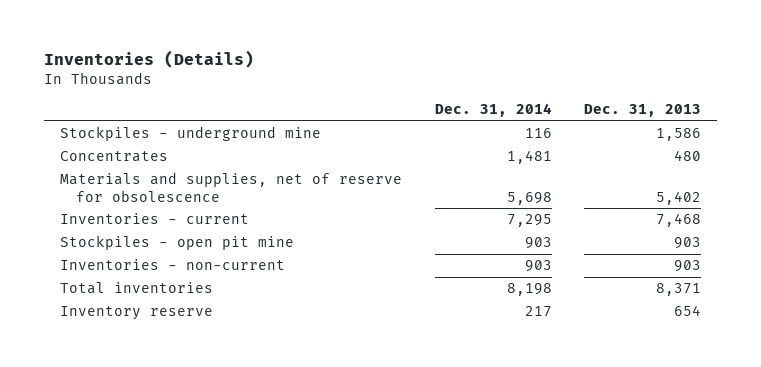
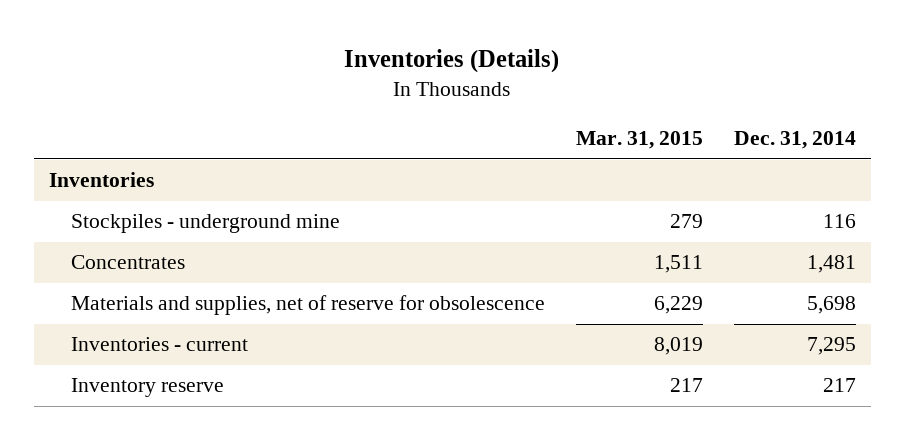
- | Dec. 31, 2014 | Dec. 31, 2013
+ | Mar. 31, 2015 | Dec. 31, 2014
+ Inventories
- Stockpiles - open pit mine | 903 | 903
- Inventories - non-current | 903 | 903
- Total inventories | 8,198 | 8,371

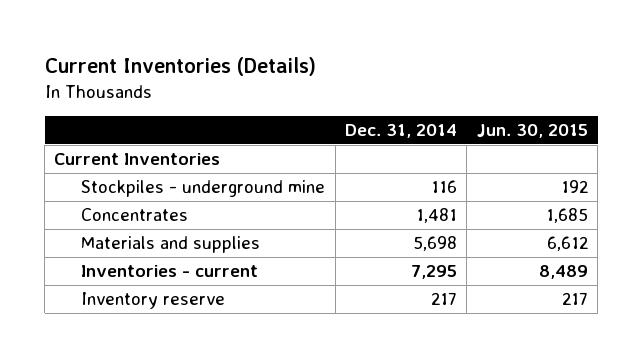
- Inventories (Details)
+ Current Inventories (Details)
- | Mar. 31, 2015 | Dec. 31, 2014
+ | Dec. 31, 2014 | Jun. 30, 2015
- Inventories
+ Current Inventories
- Materials and supplies, net of reserve for obsolescence | 6,229 | 5,698
+ Materials and supplies | 5,698 | 6,612

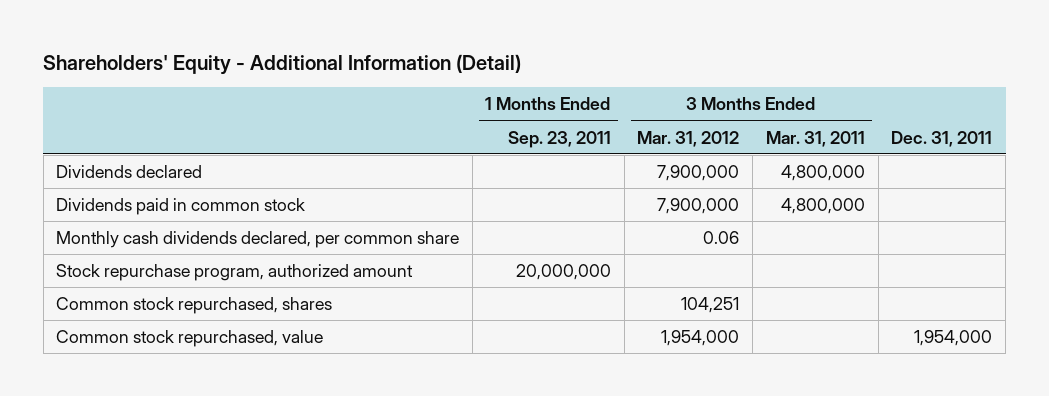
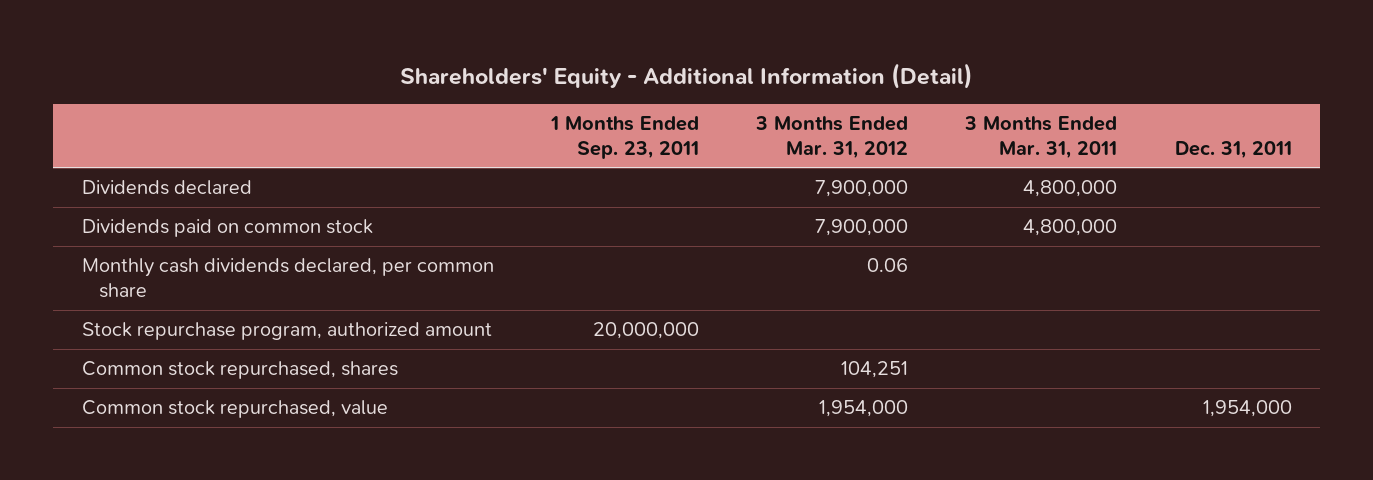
- Dividends paid in common stock | | 7,900,000 | 4,800,000 |
+ Dividends paid on common stock | | 7,900,000 | 4,800,000 |

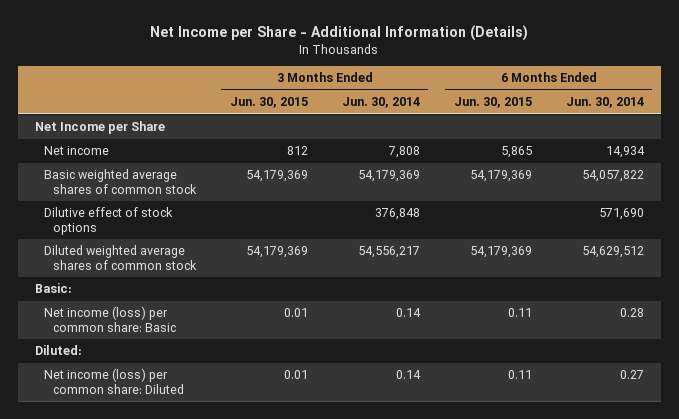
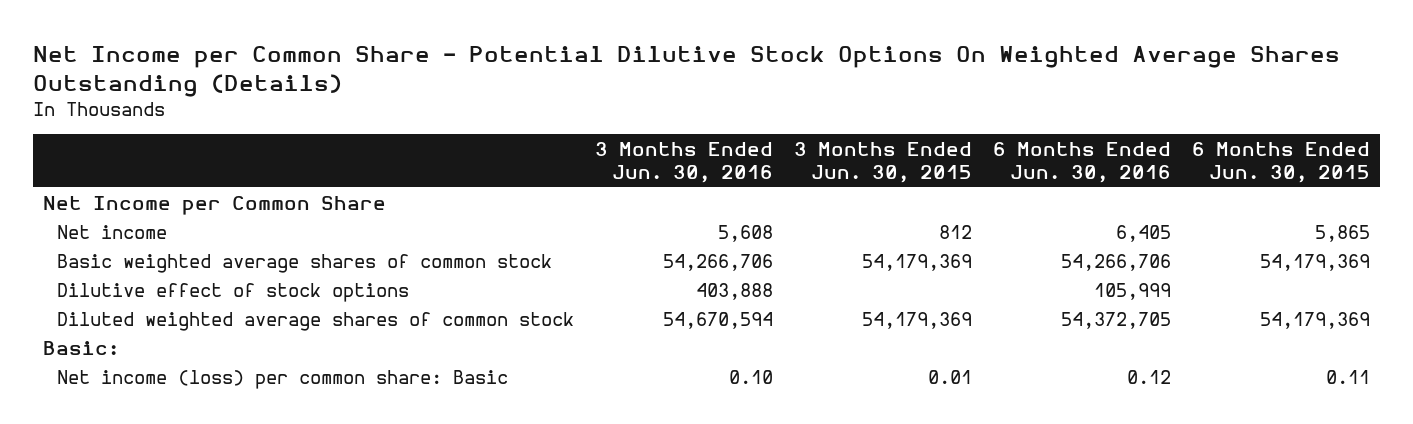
- Net Income per Share - Additional Information (Details)
+ Net Income per Common Share - Potential Dilutive Stock Options On Weighted Average Shares Outstanding (Details)
- | 3 Months Ended Jun. 30, 2015 | 3 Months Ended Jun. 30, 2014 | 6 Months Ended Jun. 30, 2015 | 6 Months Ended Jun. 30, 2014
+ | 3 Months Ended Jun. 30, 2016 | 3 Months Ended Jun. 30, 2015 | 6 Months Ended Jun. 30, 2016 | 6 Months Ended Jun. 30, 2015
- Net Income per Share
+ Net Income per Common Share
- Diluted:
- Net income (loss) per common share: Diluted | 0.01 | 0.14 | 0.11 | 0.27

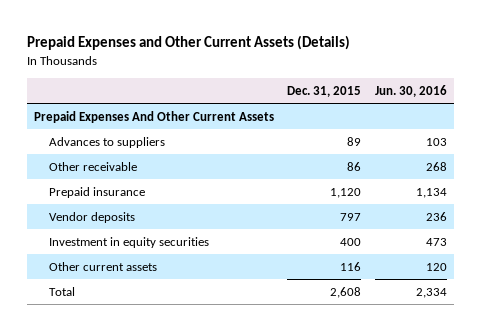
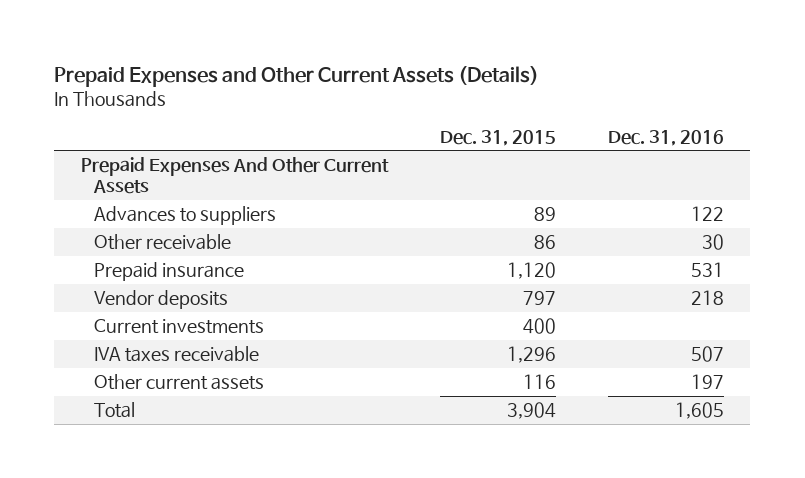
- | Dec. 31, 2015 | Jun. 30, 2016
+ | Dec. 31, 2015 | Dec. 31, 2016
- Investment in equity securities | 400 | 473
+ Current investments | 400 |
+ IVA taxes receivable | 1,296 | 507
- Total | 2,608 | 2,334
+ Total | 3,904 | 1,605

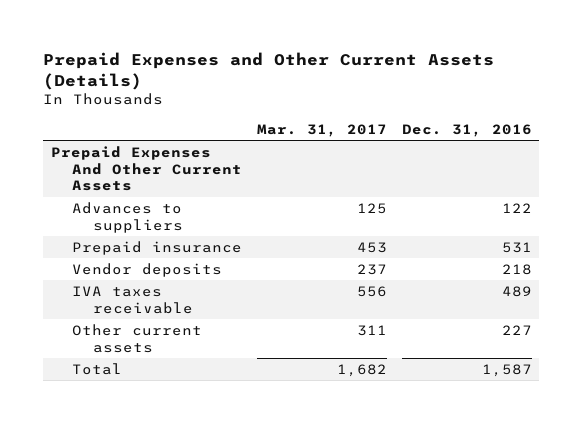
- | Dec. 31, 2015 | Dec. 31, 2016
+ | Mar. 31, 2017 | Dec. 31, 2016
- Other receivable | 86 | 30
- Current investments | 400 |
- IVA taxes receivable | 1,296 | 507
- Other current assets | 116 | 197
- Total | 3,904 | 1,605
+ IVA taxes receivable | 556 | 489
+ Other current assets | 311 | 227
+ Total | 1,682 | 1,587

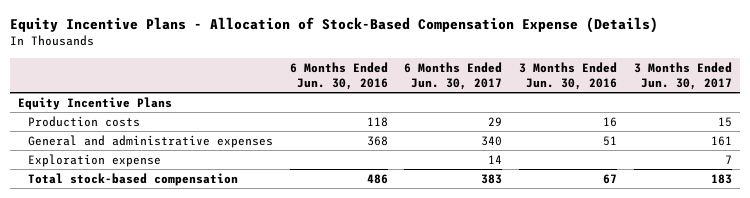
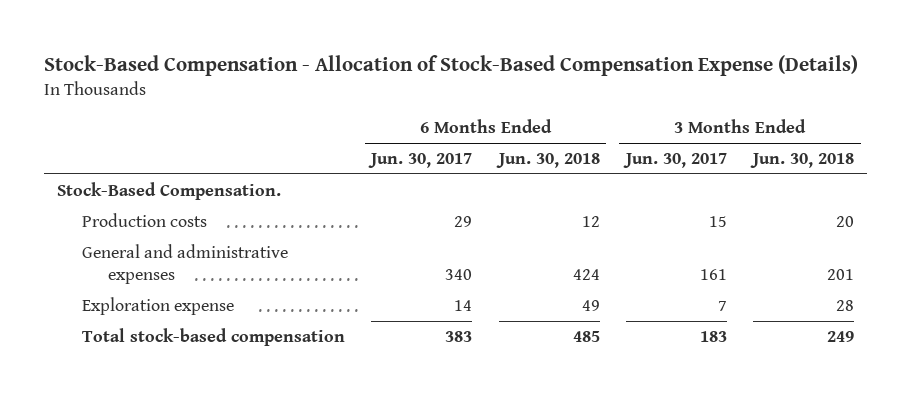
- Equity Incentive Plans - Allocation of Stock-Based Compensation Expense (Details)
+ Stock-Based Compensation - Allocation of Stock-Based Compensation Expense (Details)
- | 6 Months Ended Jun. 30, 2016 | 6 Months Ended Jun. 30, 2017 | 3 Months Ended Jun. 30, 2016 | 3 Months Ended Jun. 30, 2017
+ | 6 Months Ended Jun. 30, 2017 | 6 Months Ended Jun. 30, 2018 | 3 Months Ended Jun. 30, 2017 | 3 Months Ended Jun. 30, 2018
- Equity Incentive Plans
+ Stock-Based Compensation.

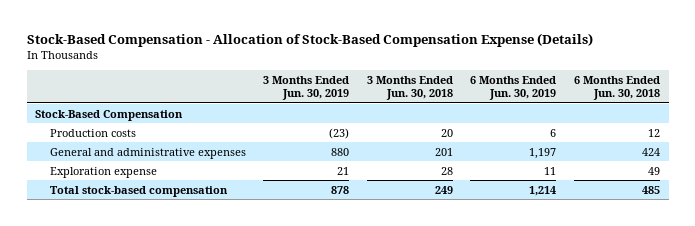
- | 6 Months Ended Jun. 30, 2017 | 6 Months Ended Jun. 30, 2018 | 3 Months Ended Jun. 30, 2017 | 3 Months Ended Jun. 30, 2018
+ | 3 Months Ended Jun. 30, 2019 | 3 Months Ended Jun. 30, 2018 | 6 Months Ended Jun. 30, 2019 | 6 Months Ended Jun. 30, 2018
- Stock-Based Compensation.
+ Stock-Based Compensation

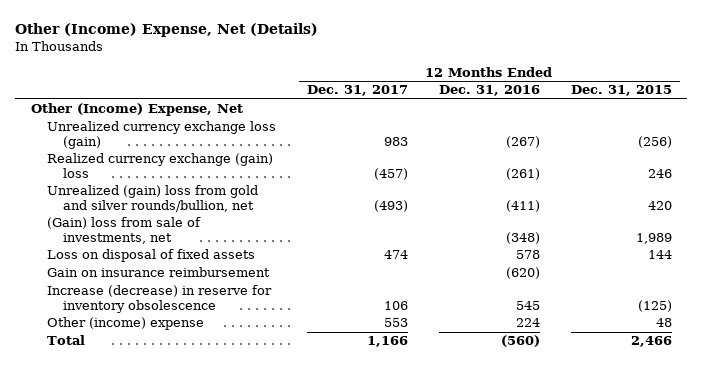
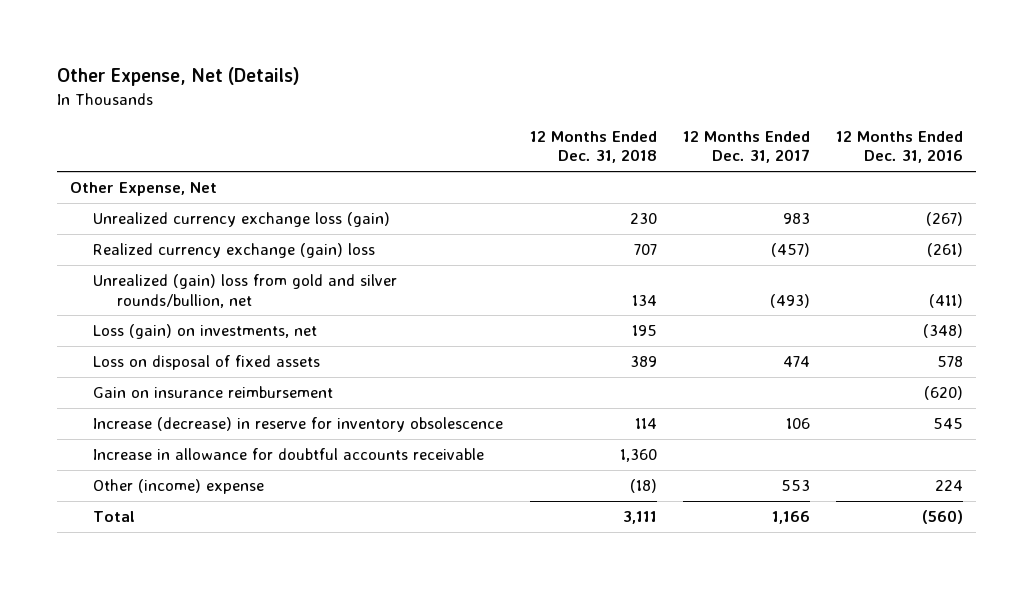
- Other (Income) Expense, Net (Details)
+ Other Expense, Net (Details)
- | 12 Months Ended Dec. 31, 2017 | 12 Months Ended Dec. 31, 2016 | 12 Months Ended Dec. 31, 2015
+ | 12 Months Ended Dec. 31, 2018 | 12 Months Ended Dec. 31, 2017 | 12 Months Ended Dec. 31, 2016
- Other (Income) Expense, Net
+ Other Expense, Net
- (Gain) loss from sale of investments, net | | (348) | 1,989
+ Loss (gain) on investments, net | 195 | | (348)
+ Increase in allowance for doubtful accounts receivable | 1,360 | |

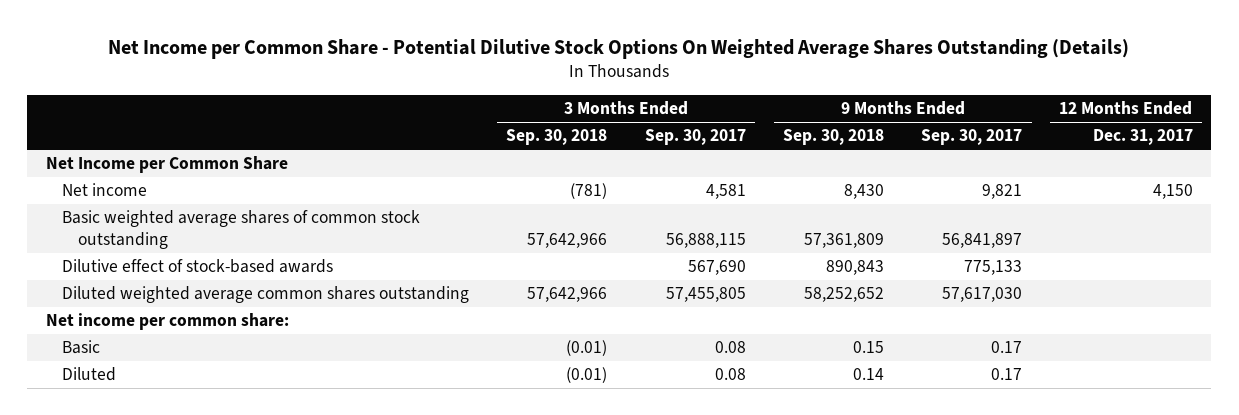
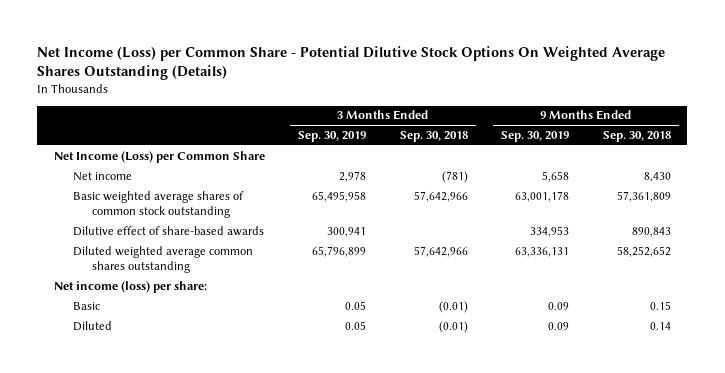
- Net Income per Common Share - Potential Dilutive Stock Options On Weighted Average Shares Outstanding (Details)
+ Net Income (Loss) per Common Share - Potential Dilutive Stock Options On Weighted Average Shares Outstanding (Details)
- | 3 Months Ended Sep. 30, 2018 | 3 Months Ended Sep. 30, 2017 | 9 Months Ended Sep. 30, 2018 | 9 Months Ended Sep. 30, 2017 | 12 Months Ended Dec. 31, 2017
+ | 3 Months Ended Sep. 30, 2019 | 3 Months Ended Sep. 30, 2018 | 9 Months Ended Sep. 30, 2019 | 9 Months Ended Sep. 30, 2018
- Net Income per Common Share
+ Net Income (Loss) per Common Share
- Dilutive effect of stock-based awards | | 567,690 | 890,843 | 775,133 |
+ Dilutive effect of share-based awards | 300,941 | | 334,953 | 890,843
- Net income per common share:
+ Net income (loss) per share:

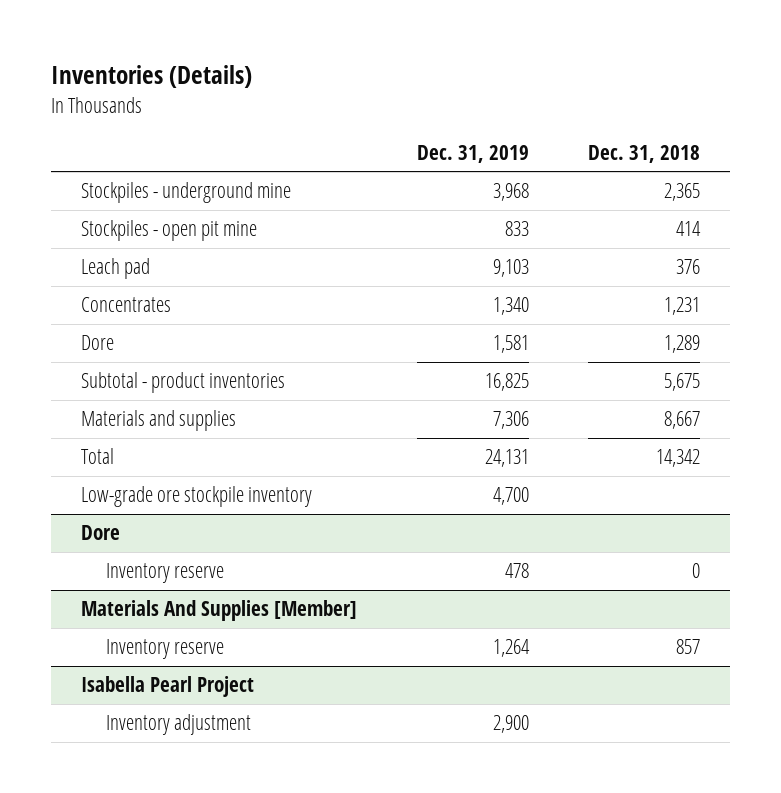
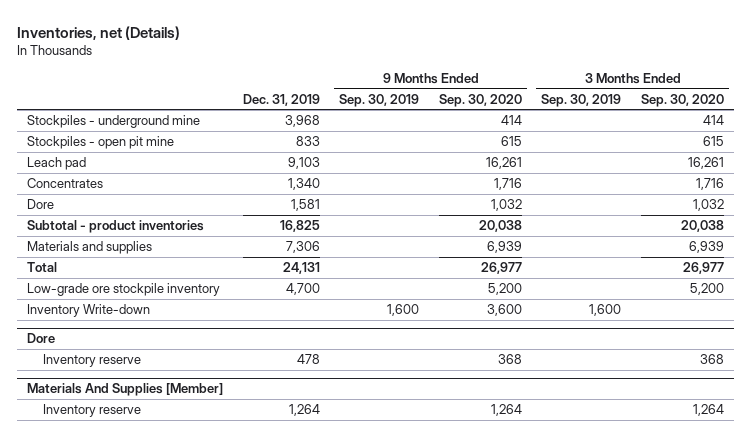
- Inventories (Details)
+ Inventories, net (Details)
- | Dec. 31, 2019 | Dec. 31, 2018
+ | Dec. 31, 2019 | 9 Months Ended Sep. 30, 2019 | 9 Months Ended Sep. 30, 2020 | 3 Months Ended Sep. 30, 2019 | 3 Months Ended Sep. 30, 2020
+ Inventory Write-down | | 1,600 | 3,600 | 1,600 |
- Isabella Pearl Project
- Inventory adjustment | 2,900 |

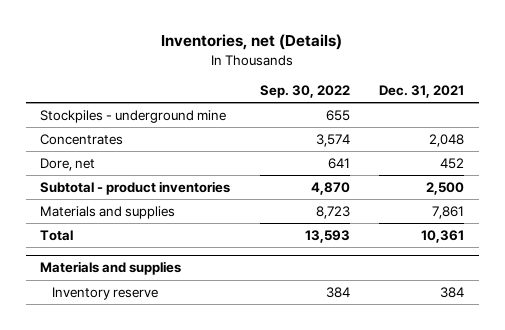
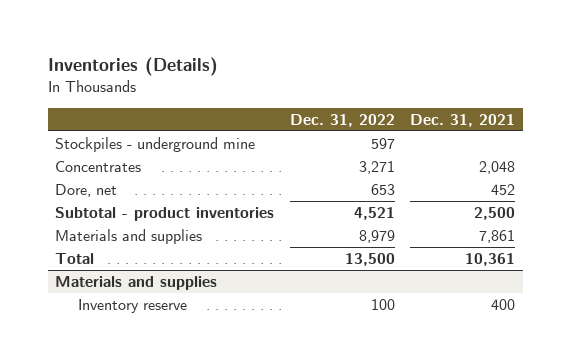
- Inventories, net (Details)
+ Inventories (Details)
- | Sep. 30, 2022 | Dec. 31, 2021
+ | Dec. 31, 2022 | Dec. 31, 2021
@ Materials and supplies
- Inventory reserve | 384 | 384
+ Inventory reserve | 100 | 400

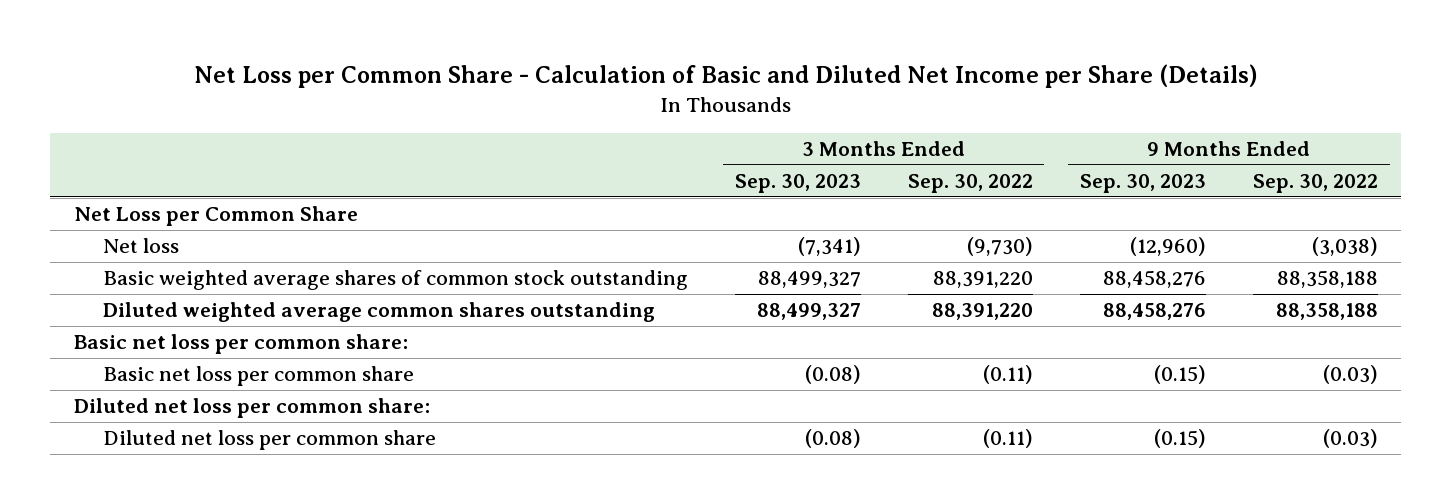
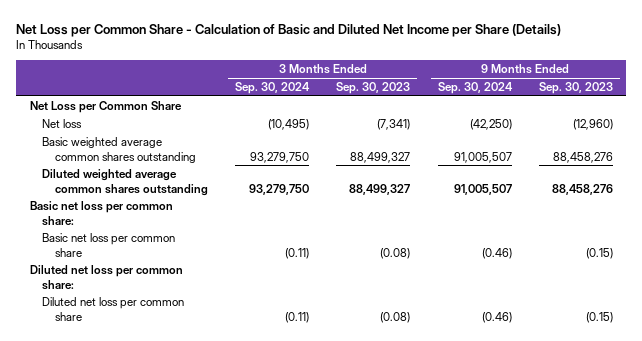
- | 3 Months Ended Sep. 30, 2023 | 3 Months Ended Sep. 30, 2022 | 9 Months Ended Sep. 30, 2023 | 9 Months Ended Sep. 30, 2022
+ | 3 Months Ended Sep. 30, 2024 | 3 Months Ended Sep. 30, 2023 | 9 Months Ended Sep. 30, 2024 | 9 Months Ended Sep. 30, 2023
- Basic weighted average shares of common stock outstanding | 88,499,327 | 88,391,220 | 88,458,276 | 88,358,188
+ Basic weighted average common shares outstanding | 93,279,750 | 88,499,327 | 91,005,507 | 88,458,276

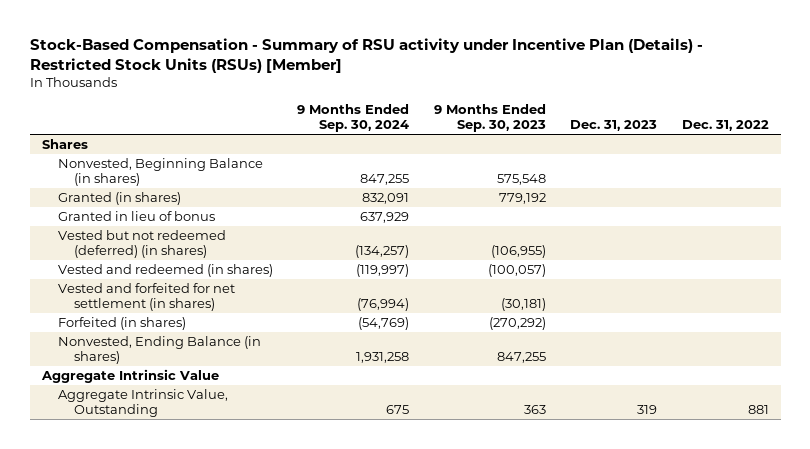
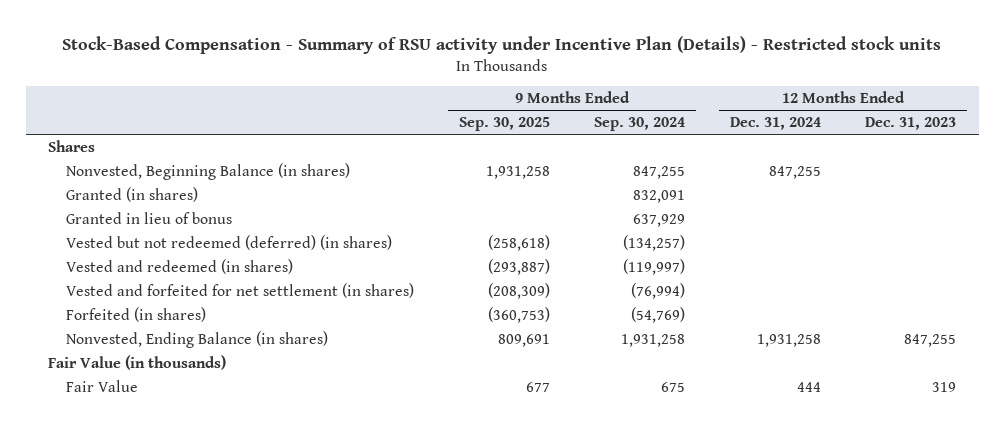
- Stock-Based Compensation - Summary of RSU activity under Incentive Plan (Details) - Restricted Stock Units (RSUs) [Member]
+ Stock-Based Compensation - Summary of RSU activity under Incentive Plan (Details) - Restricted stock units
- | 9 Months Ended Sep. 30, 2024 | 9 Months Ended Sep. 30, 2023 | Dec. 31, 2023 | Dec. 31, 2022
+ | 9 Months Ended Sep. 30, 2025 | 9 Months Ended Sep. 30, 2024 | 12 Months Ended Dec. 31, 2024 | 12 Months Ended Dec. 31, 2023
- Aggregate Intrinsic Value
- Aggregate Intrinsic Value, Outstanding | 675 | 363 | 319 | 881
+ Fair Value (in thousands)
+ Fair Value | 677 | 675 | 444 | 319

